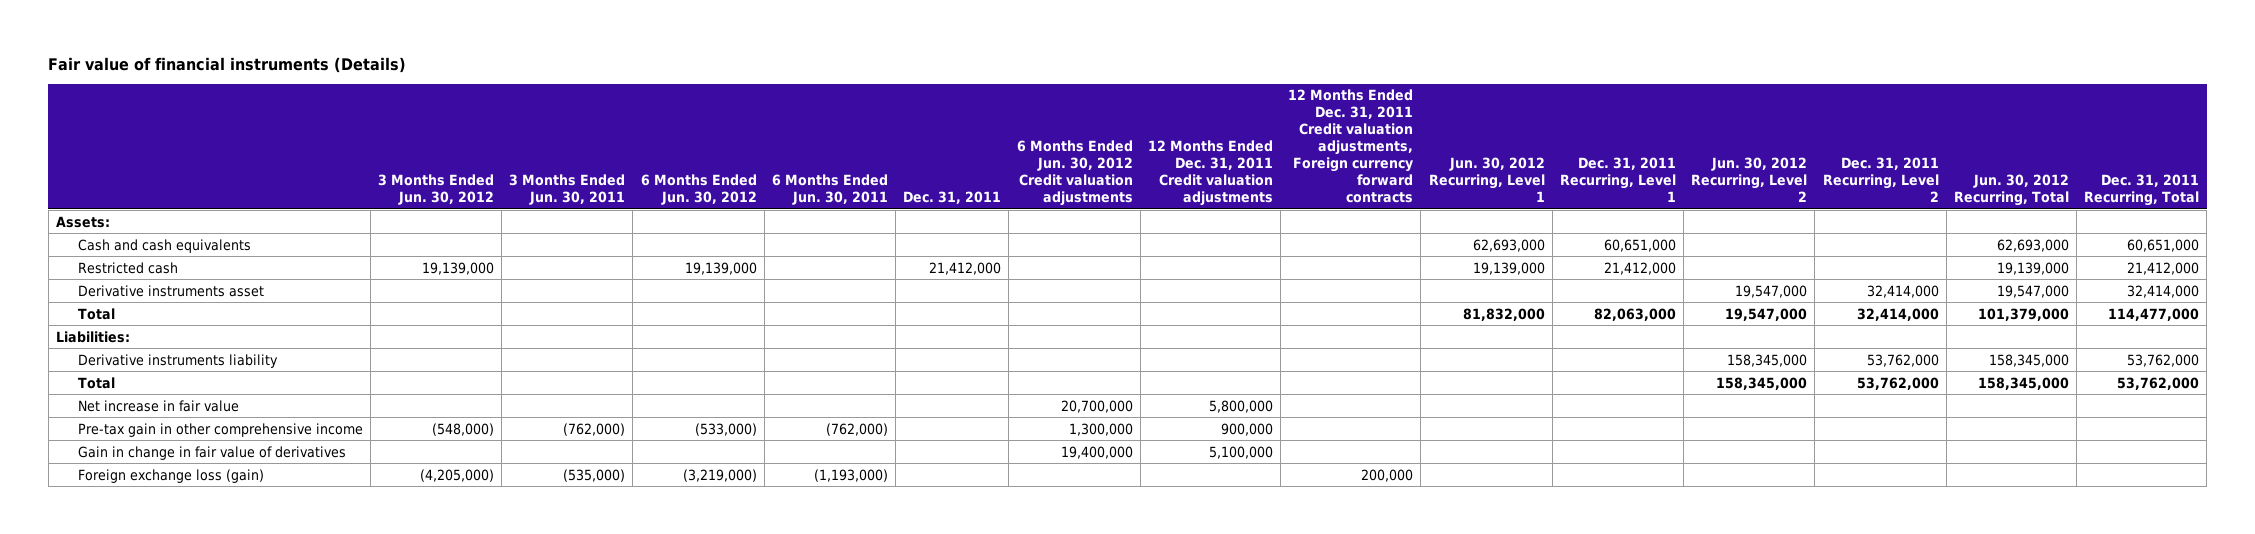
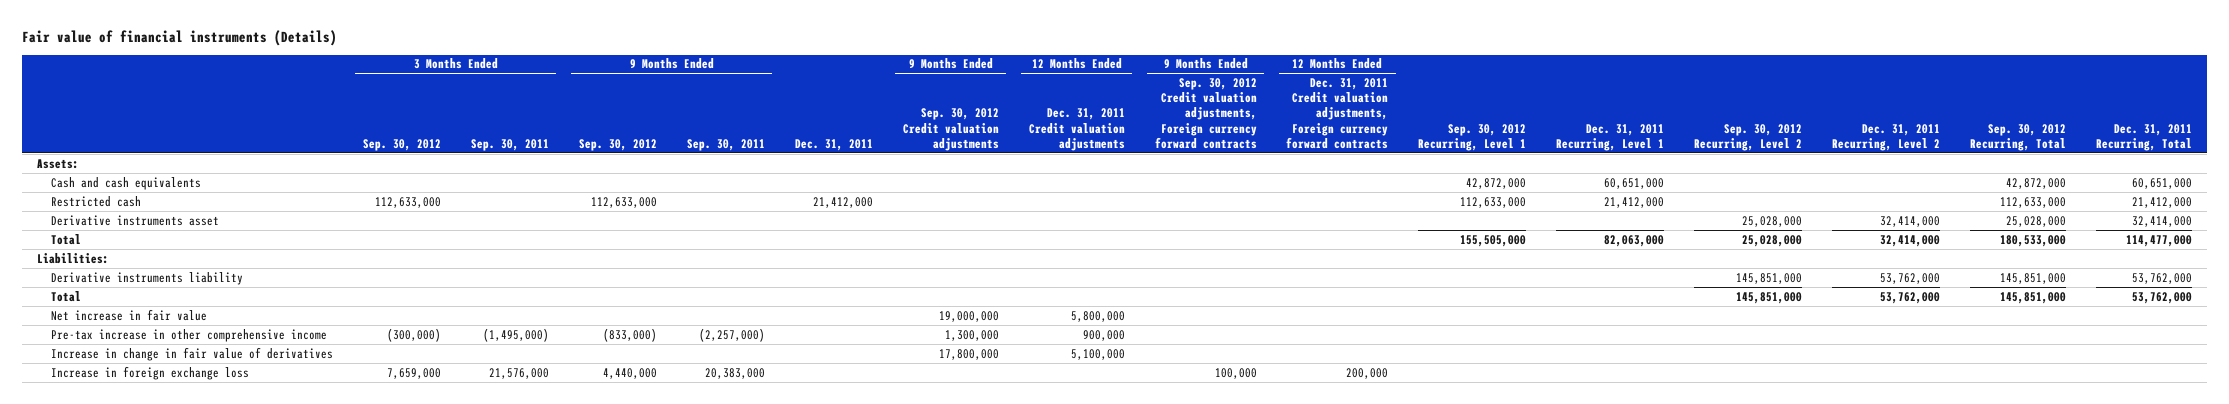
- | 3 Months Ended Jun. 30, 2012 | 3 Months Ended Jun. 30, 2011 | 6 Months Ended Jun. 30, 2012 | 6 Months Ended Jun. 30, 2011 | Dec. 31, 2011 | 6 Months Ended Jun. 30, 2012 Credit valuation adjustments | 12 Months Ended Dec. 31, 2011 Credit valuation adjustments | 12 Months Ended Dec. 31, 2011 Credit valuation adjustments, Foreign currency forward contracts | Jun. 30, 2012 Recurring, Level 1 | Dec. 31, 2011 Recurring, Level 1 | Jun. 30, 2012 Recurring, Level 2 | Dec. 31, 2011 Recurring, Level 2 | Jun. 30, 2012 Recurring, Total | Dec. 31, 2011 Recurring, Total
+ | 3 Months Ended Sep. 30, 2012 | 3 Months Ended Sep. 30, 2011 | 9 Months Ended Sep. 30, 2012 | 9 Months Ended Sep. 30, 2011 | Dec. 31, 2011 | 9 Months Ended Sep. 30, 2012 Credit valuation adjustments | 12 Months Ended Dec. 31, 2011 Credit valuation adjustments | 9 Months Ended Sep. 30, 2012 Credit valuation adjustments, Foreign currency forward contracts | 12 Months Ended Dec. 31, 2011 Credit valuation adjustments, Foreign currency forward contracts | Sep. 30, 2012 Recurring, Level 1 | Dec. 31, 2011 Recurring, Level 1 | Sep. 30, 2012 Recurring, Level 2 | Dec. 31, 2011 Recurring, Level 2 | Sep. 30, 2012 Recurring, Total | Dec. 31, 2011 Recurring, Total
- Pre-tax gain in other comprehensive income | (548,000) | (762,000) | (533,000) | (762,000) | | 1,300,000 | 900,000 | | | | | | |
- Gain in change in fair value of derivatives | | | | | | 19,400,000 | 5,100,000 | | | | | | |
- Foreign exchange loss (gain) | (4,205,000) | (535,000) | (3,219,000) | (1,193,000) | | | | 200,000 | | | | | |
+ Pre-tax increase in other comprehensive income | (300,000) | (1,495,000) | (833,000) | (2,257,000) | | 1,300,000 | 900,000 | | | | | | | |
+ Increase in change in fair value of derivatives | | | | | | 17,800,000 | 5,100,000 | | | | | | | |
+ Increase in foreign exchange loss | 7,659,000 | 21,576,000 | 4,440,000 | 20,383,000 | | | | 100,000 | 200,000 | | | | | |

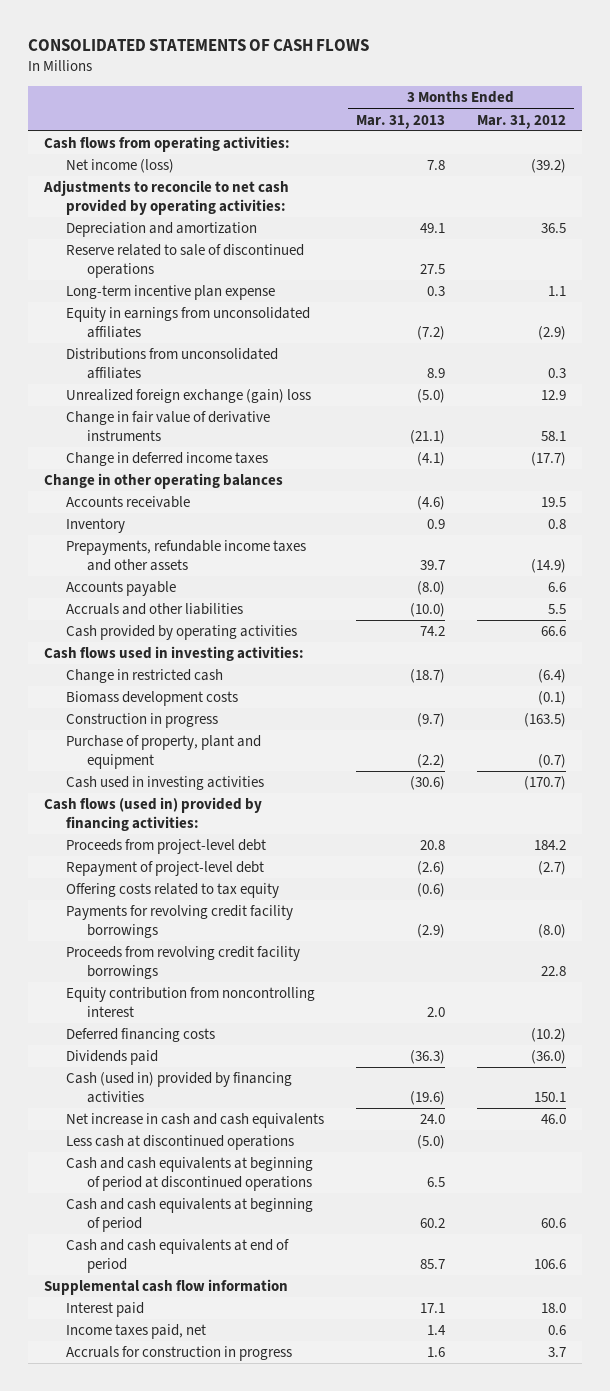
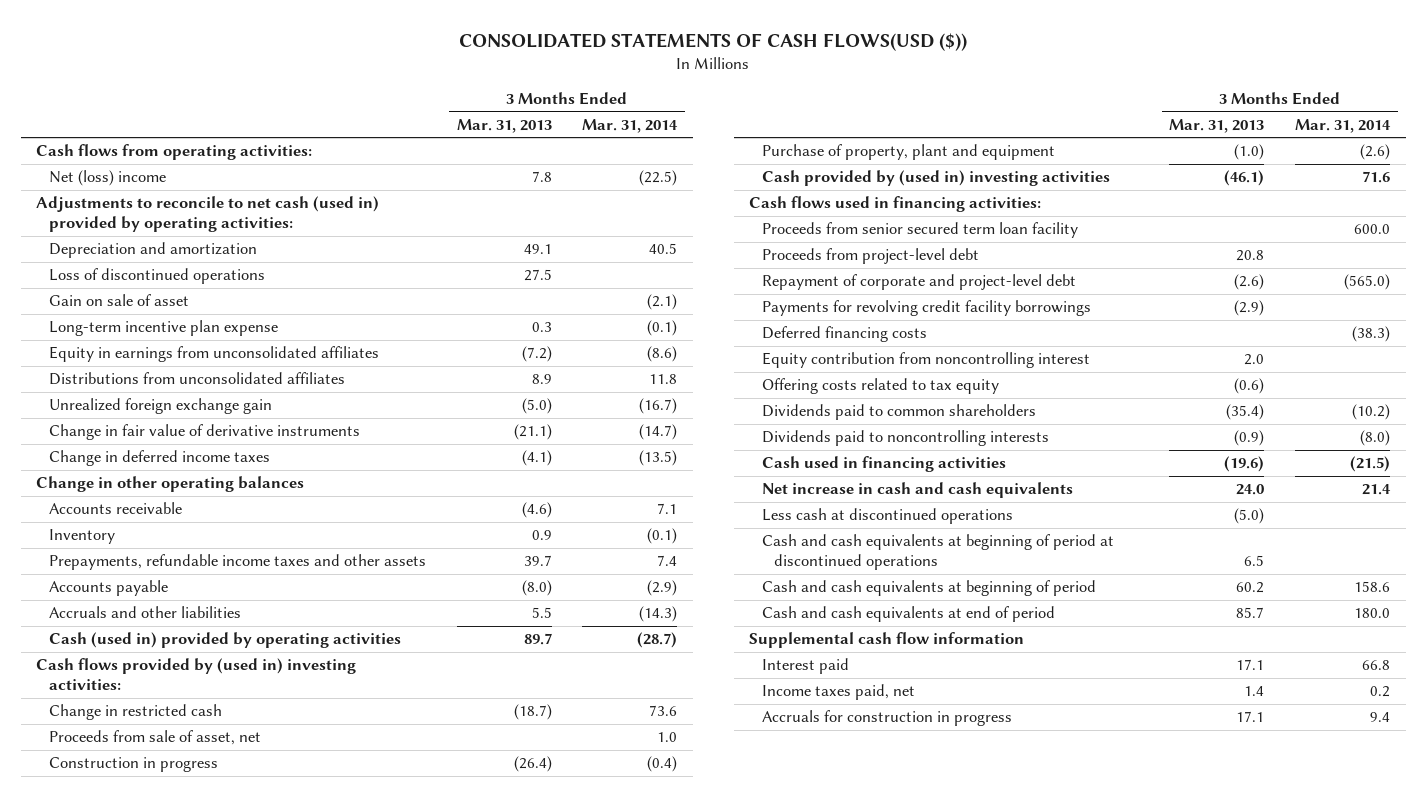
- CONSOLIDATED STATEMENTS OF CASH FLOWS
+ CONSOLIDATED STATEMENTS OF CASH FLOWS(USD ($))
- | 3 Months Ended Mar. 31, 2013 | 3 Months Ended Mar. 31, 2012
+ | 3 Months Ended Mar. 31, 2013 | 3 Months Ended Mar. 31, 2014
- Net income (loss) | 7.8 | (39.2)
- Adjustments to reconcile to net cash provided by operating activities:
+ Net (loss) income | 7.8 | (22.5)
+ Adjustments to reconcile to net cash (used in) provided by operating activities:
- Reserve related to sale of discontinued operations | 27.5 |
+ Loss of discontinued operations | 27.5 |
+ Gain on sale of asset | | (2.1)
- Unrealized foreign exchange (gain) loss | (5.0) | 12.9
+ Unrealized foreign exchange gain | (5.0) | (16.7)
- Accruals and other liabilities | (10.0) | 5.5
- Cash provided by operating activities | 74.2 | 66.6
- Cash flows used in investing activities:
+ Accruals and other liabilities | 5.5 | (14.3)
+ Cash (used in) provided by operating activities | 89.7 | (28.7)
+ Cash flows provided by (used in) investing activities:
- Biomass development costs | | (0.1)
- Construction in progress | (9.7) | (163.5)
- Purchase of property, plant and equipment | (2.2) | (0.7)
- Cash used in investing activities | (30.6) | (170.7)
- Cash flows (used in) provided by financing activities:
+ Proceeds from sale of asset, net | | 1.0
+ Construction in progress | (26.4) | (0.4)
+ Purchase of property, plant and equipment | (1.0) | (2.6)
+ Cash provided by (used in) investing activities | (46.1) | 71.6
+ Cash flows used in financing activities:
+ Proceeds from senior secured term loan facility | | 600.0
- Repayment of project-level debt | (2.6) | (2.7)
+ Repayment of corporate and project-level debt | (2.6) | (565.0)
- Proceeds from revolving credit facility borrowings | | 22.8
- Dividends paid | (36.3) | (36.0)
- Cash (used in) provided by financing activities | (19.6) | 150.1
moved down: Equity contribution from noncontrolling interest | 2.0 |
moved down: Offering costs related to tax equity | (0.6) |
+ Dividends paid to common shareholders | (35.4) | (10.2)
+ Dividends paid to noncontrolling interests | (0.9) | (8.0)
+ Cash used in financing activities | (19.6) | (21.5)
- Accruals for construction in progress | 1.6 | 3.7
+ Accruals for construction in progress | 17.1 | 9.4

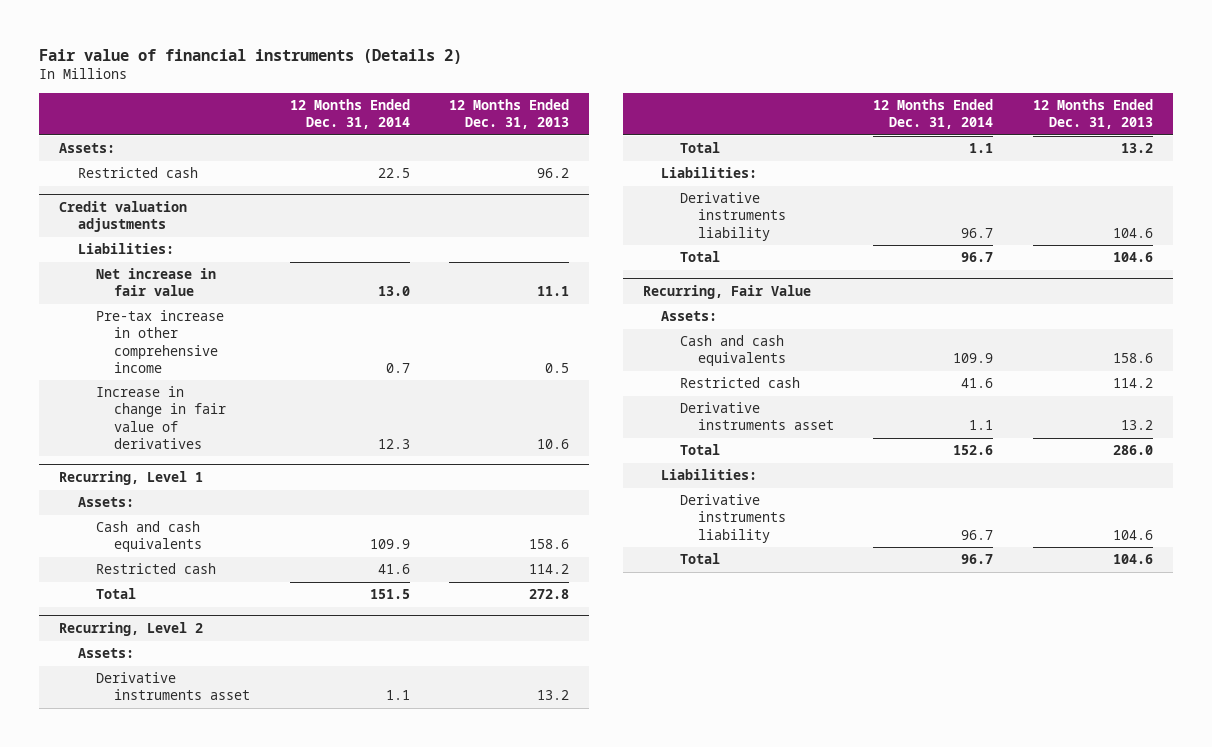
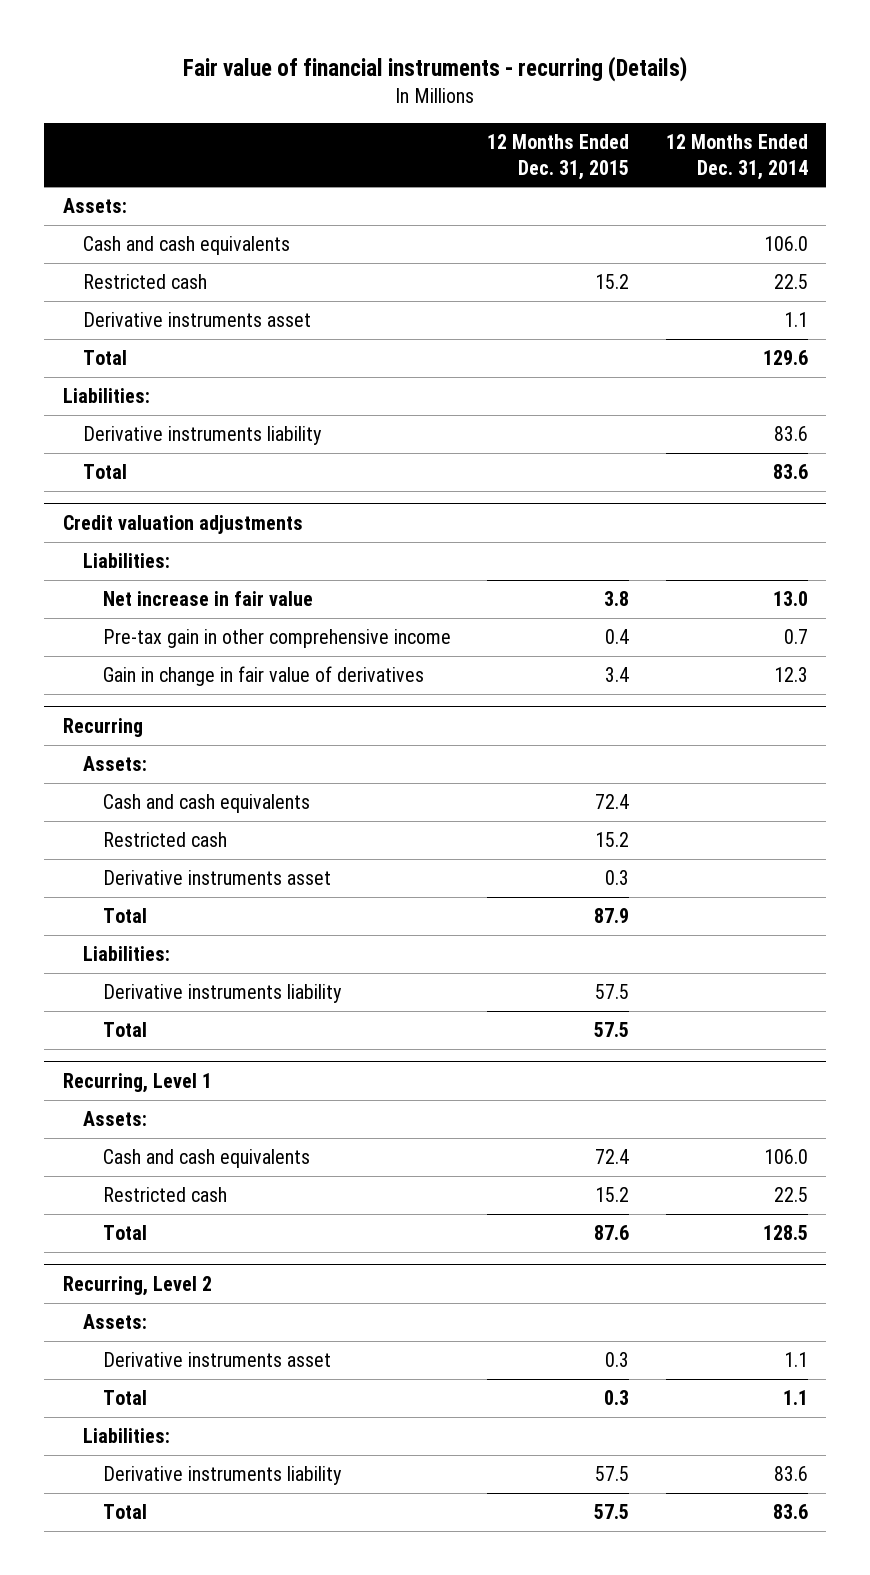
- Fair value of financial instruments (Details 2)
+ Fair value of financial instruments - recurring (Details)
- | 12 Months Ended Dec. 31, 2014 | 12 Months Ended Dec. 31, 2013
+ | 12 Months Ended Dec. 31, 2015 | 12 Months Ended Dec. 31, 2014
+ Cash and cash equivalents | | 106.0
+ Derivative instruments asset | | 1.1
+ Total | | 129.6
+ Liabilities:
+ Derivative instruments liability | | 83.6
+ Total | | 83.6
@ Credit valuation adjustments
- Pre-tax increase in other comprehensive income | 0.7 | 0.5
- Increase in change in fair value of derivatives | 12.3 | 10.6
+ Pre-tax gain in other comprehensive income | 0.4 | 0.7
+ Gain in change in fair value of derivatives | 3.4 | 12.3
+ Recurring
+ Assets:
+ Cash and cash equivalents | 72.4 |
+ Restricted cash | 15.2 |
+ Derivative instruments asset | 0.3 |
+ Total | 87.9 |
+ Liabilities:
+ Derivative instruments liability | 57.5 |
+ Total | 57.5 |
@ Recurring, Level 1
- Cash and cash equivalents | 109.9 | 158.6
- Restricted cash | 41.6 | 114.2
- Total | 151.5 | 272.8
+ Cash and cash equivalents | 72.4 | 106.0
+ Restricted cash | 15.2 | 22.5
+ Total | 87.6 | 128.5
@ Recurring, Level 2
- Derivative instruments liability | 96.7 | 104.6
- Total | 96.7 | 104.6
- Recurring, Fair Value
- Assets:
- Cash and cash equivalents | 109.9 | 158.6
- Restricted cash | 41.6 | 114.2
- Derivative instruments asset | 1.1 | 13.2
- Total | 152.6 | 286.0
- Liabilities:
- Derivative instruments liability | 96.7 | 104.6
- Total | 96.7 | 104.6
@ Recurring, Level 2
+ Derivative instruments liability | 57.5 | 83.6
+ Total | 57.5 | 83.6

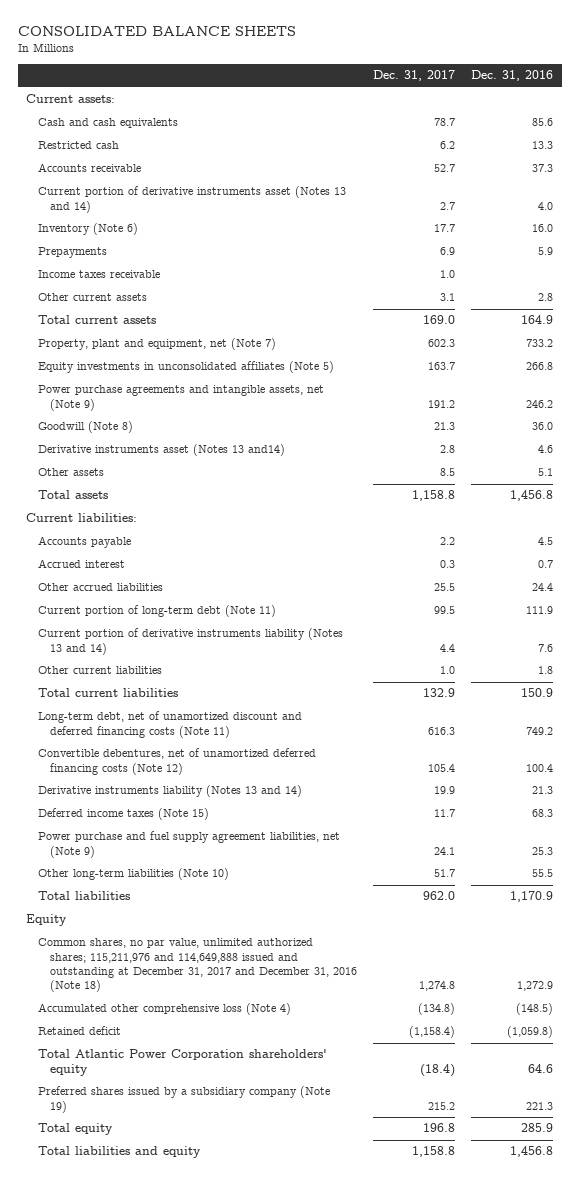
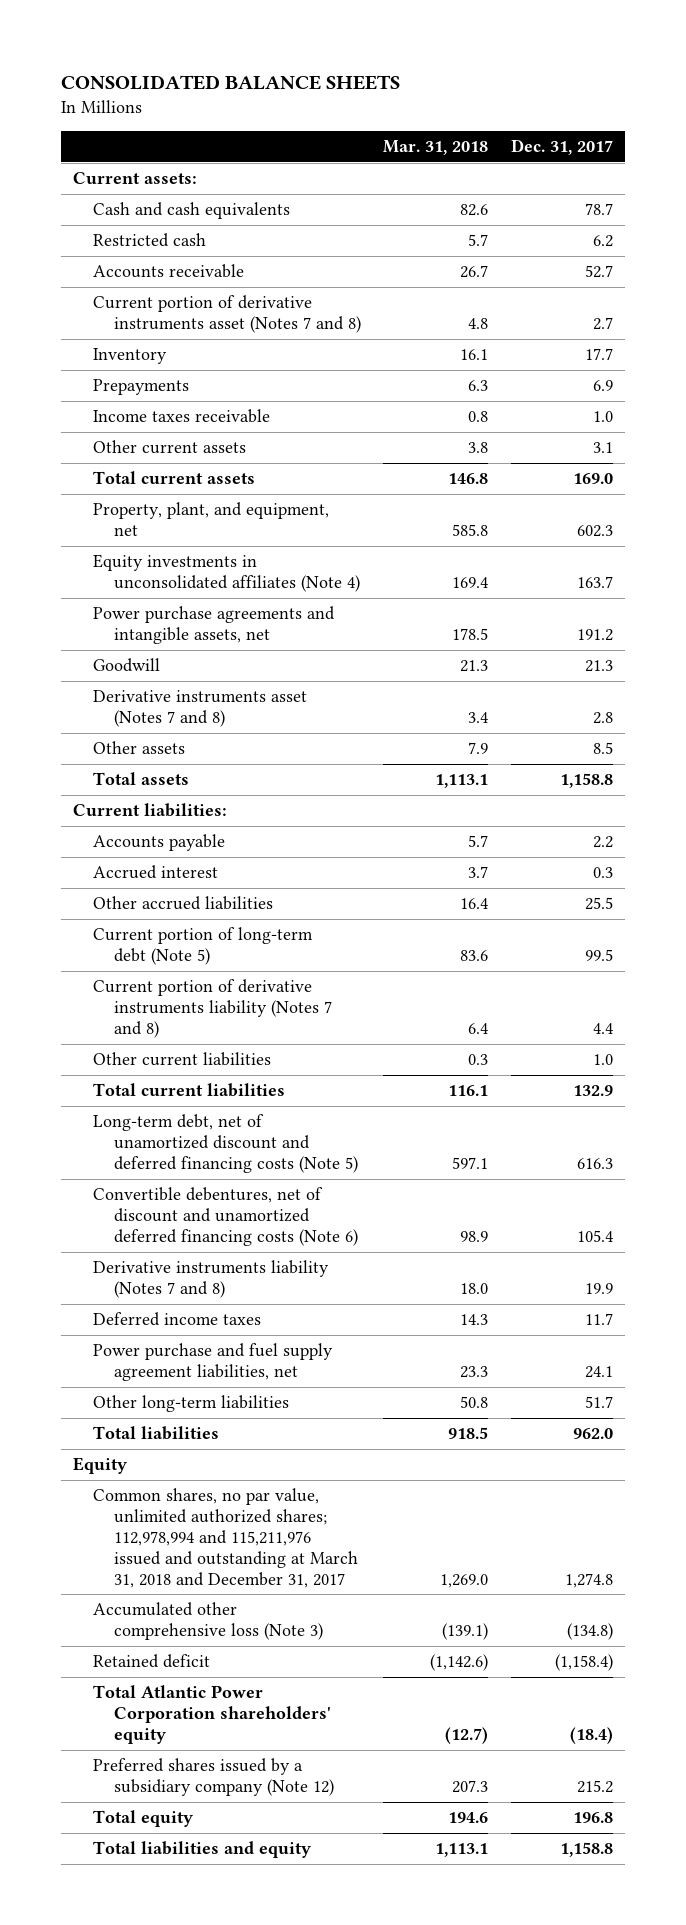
- | Dec. 31, 2017 | Dec. 31, 2016
+ | Mar. 31, 2018 | Dec. 31, 2017
- Current portion of derivative instruments asset (Notes 13 and 14) | 2.7 | 4.0
- Inventory (Note 6) | 17.7 | 16.0
+ Current portion of derivative instruments asset (Notes 7 and 8) | 4.8 | 2.7
+ Inventory | 16.1 | 17.7
- Property, plant and equipment, net (Note 7) | 602.3 | 733.2
- Equity investments in unconsolidated affiliates (Note 5) | 163.7 | 266.8
- Power purchase agreements and intangible assets, net (Note 9) | 191.2 | 246.2
- Goodwill (Note 8) | 21.3 | 36.0
- Derivative instruments asset (Notes 13 and14) | 2.8 | 4.6
+ Property, plant, and equipment, net | 585.8 | 602.3
+ Equity investments in unconsolidated affiliates (Note 4) | 169.4 | 163.7
+ Power purchase agreements and intangible assets, net | 178.5 | 191.2
+ Goodwill | 21.3 | 21.3
+ Derivative instruments asset (Notes 7 and 8) | 3.4 | 2.8
- Current portion of long-term debt (Note 11) | 99.5 | 111.9
- Current portion of derivative instruments liability (Notes 13 and 14) | 4.4 | 7.6
+ Current portion of long-term debt (Note 5) | 83.6 | 99.5
+ Current portion of derivative instruments liability (Notes 7 and 8) | 6.4 | 4.4
- Long-term debt, net of unamortized discount and deferred financing costs (Note 11) | 616.3 | 749.2
- Convertible debentures, net of unamortized deferred financing costs (Note 12) | 105.4 | 100.4
- Derivative instruments liability (Notes 13 and 14) | 19.9 | 21.3
- Deferred income taxes (Note 15) | 11.7 | 68.3
- Power purchase and fuel supply agreement liabilities, net (Note 9) | 24.1 | 25.3
- Other long-term liabilities (Note 10) | 51.7 | 55.5
+ Long-term debt, net of unamortized discount and deferred financing costs (Note 5) | 597.1 | 616.3
+ Convertible debentures, net of discount and unamortized deferred financing costs (Note 6) | 98.9 | 105.4
+ Derivative instruments liability (Notes 7 and 8) | 18.0 | 19.9
+ Deferred income taxes | 14.3 | 11.7
+ Power purchase and fuel supply agreement liabilities, net | 23.3 | 24.1
+ Other long-term liabilities | 50.8 | 51.7
- Common shares, no par value, unlimited authorized shares; 115,211,976 and 114,649,888 issued and outstanding at December 31, 2017 and December 31, 2016 (Note 18) | 1,274.8 | 1,272.9
- Accumulated other comprehensive loss (Note 4) | (134.8) | (148.5)
+ Common shares, no par value, unlimited authorized shares; 112,978,994 and 115,211,976 issued and outstanding at March 31, 2018 and December 31, 2017 | 1,269.0 | 1,274.8
+ Accumulated other comprehensive loss (Note 3) | (139.1) | (134.8)
- Preferred shares issued by a subsidiary company (Note 19) | 215.2 | 221.3
+ Preferred shares issued by a subsidiary company (Note 12) | 207.3 | 215.2

